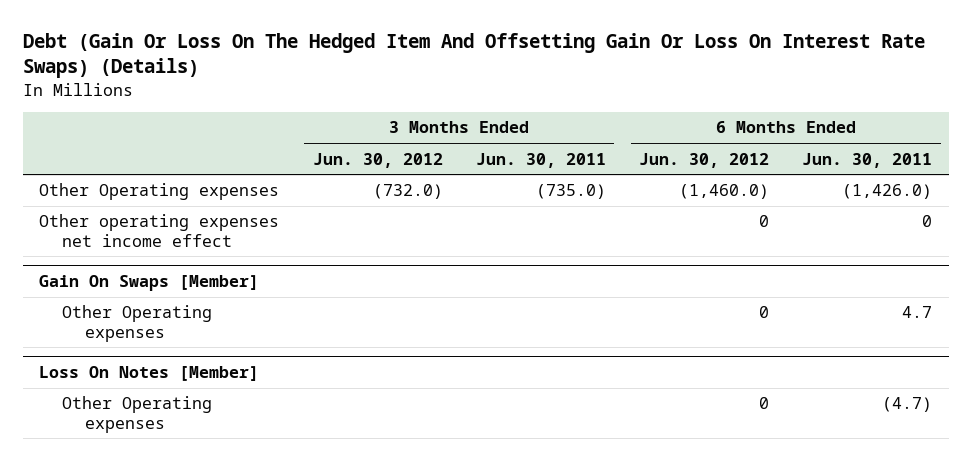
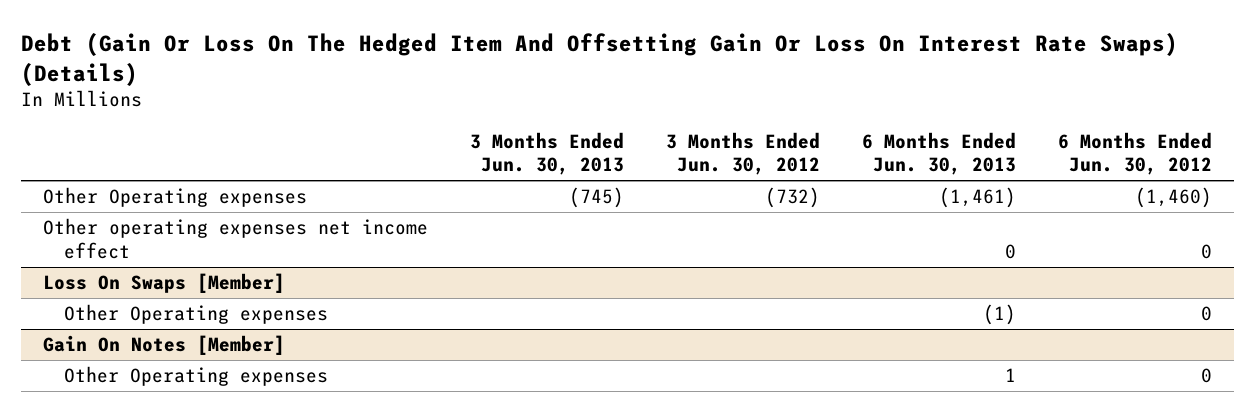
- | 3 Months Ended Jun. 30, 2012 | 3 Months Ended Jun. 30, 2011 | 6 Months Ended Jun. 30, 2012 | 6 Months Ended Jun. 30, 2011
+ | 3 Months Ended Jun. 30, 2013 | 3 Months Ended Jun. 30, 2012 | 6 Months Ended Jun. 30, 2013 | 6 Months Ended Jun. 30, 2012
- Other Operating expenses | (732.0) | (735.0) | (1,460.0) | (1,426.0)
+ Other Operating expenses | (745) | (732) | (1,461) | (1,460)
- Gain On Swaps [Member]
+ Loss On Swaps [Member]
- Loss On Notes [Member]
+ Gain On Notes [Member]

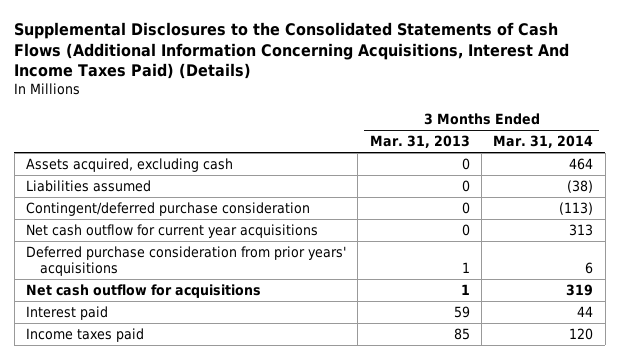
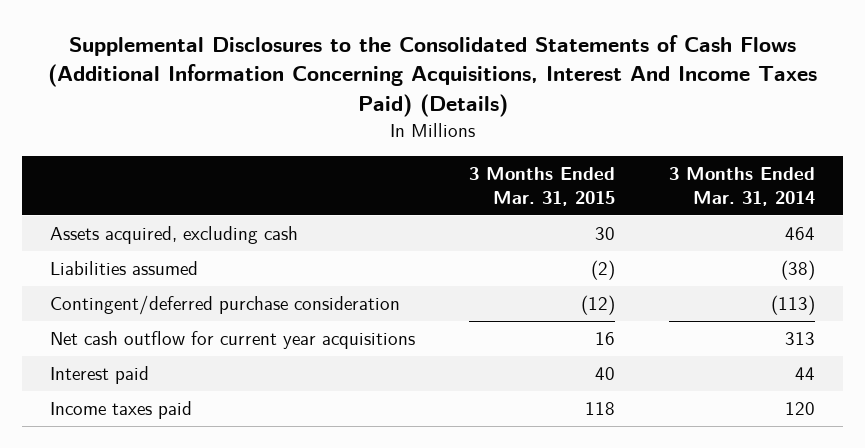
- | 3 Months Ended Mar. 31, 2013 | 3 Months Ended Mar. 31, 2014
+ | 3 Months Ended Mar. 31, 2015 | 3 Months Ended Mar. 31, 2014
- Deferred purchase consideration from prior years' acquisitions | 1 | 6
- Net cash outflow for acquisitions | 1 | 319

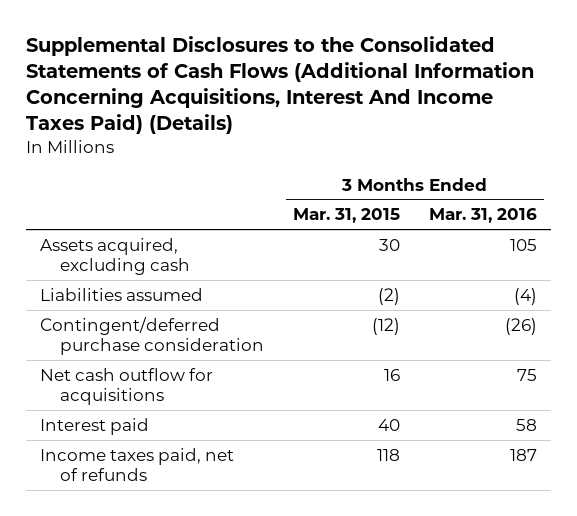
- | 3 Months Ended Mar. 31, 2015 | 3 Months Ended Mar. 31, 2014
+ | 3 Months Ended Mar. 31, 2015 | 3 Months Ended Mar. 31, 2016
- Net cash outflow for current year acquisitions | 16 | 313
+ Net cash outflow for acquisitions | 16 | 75
- Income taxes paid | 118 | 120
+ Income taxes paid, net of refunds | 118 | 187

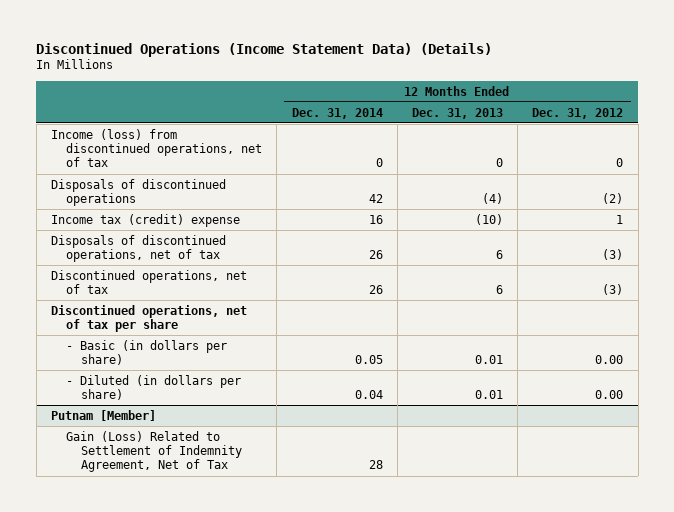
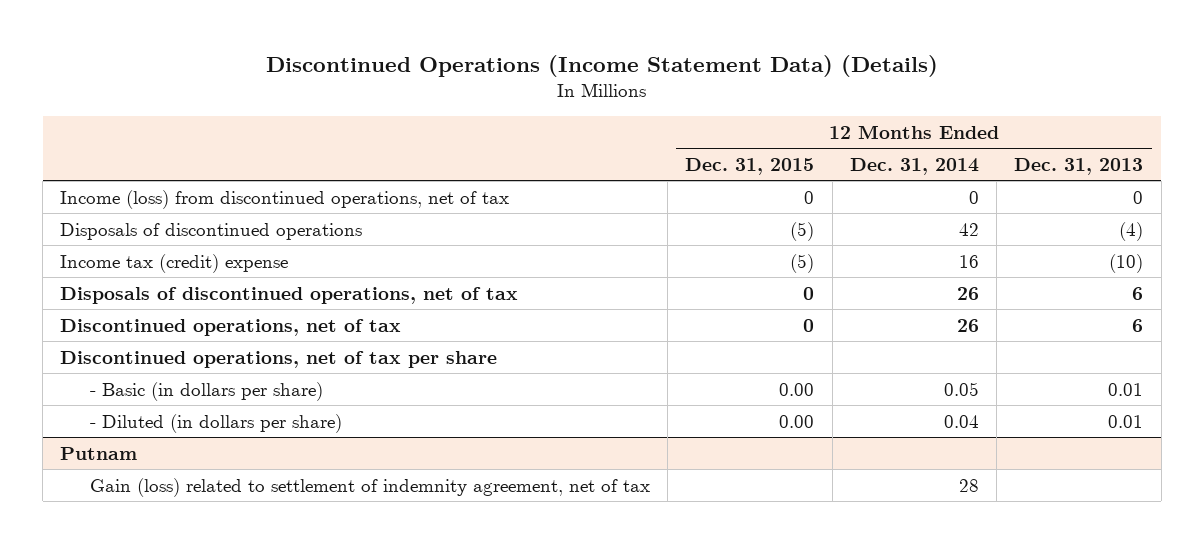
- | 12 Months Ended Dec. 31, 2014 | 12 Months Ended Dec. 31, 2013 | 12 Months Ended Dec. 31, 2012
+ | 12 Months Ended Dec. 31, 2015 | 12 Months Ended Dec. 31, 2014 | 12 Months Ended Dec. 31, 2013
- Putnam [Member]
- Gain (Loss) Related to Settlement of Indemnity Agreement, Net of Tax | 28 | |
+ Putnam
+ Gain (loss) related to settlement of indemnity agreement, net of tax | | 28 |

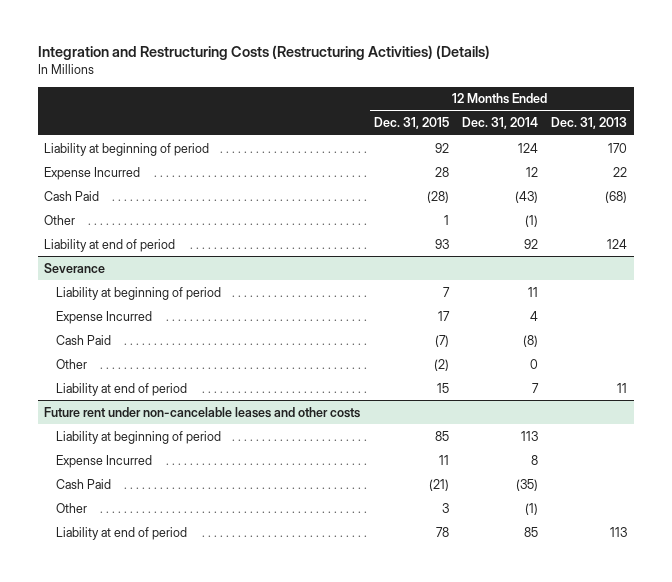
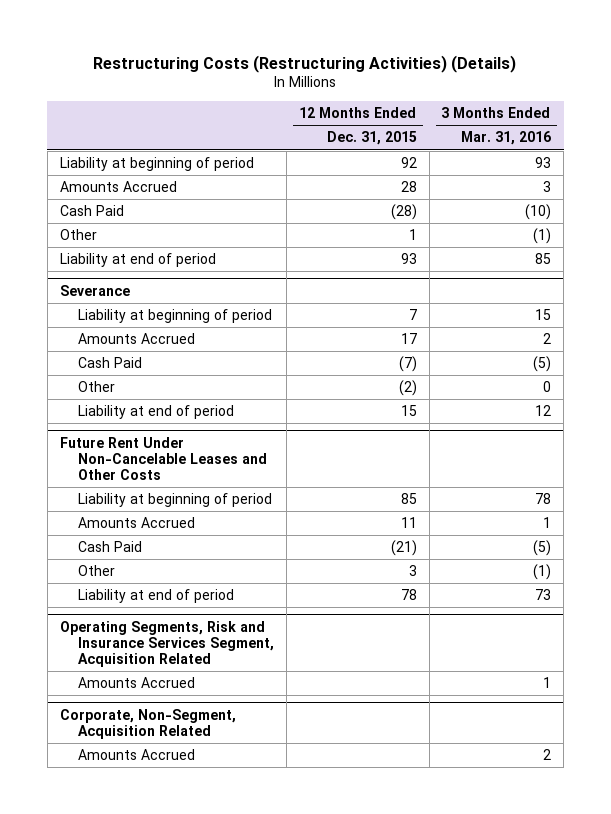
- Integration and Restructuring Costs (Restructuring Activities) (Details)
+ Restructuring Costs (Restructuring Activities) (Details)
- | 12 Months Ended Dec. 31, 2015 | 12 Months Ended Dec. 31, 2014 | 12 Months Ended Dec. 31, 2013
+ | 12 Months Ended Dec. 31, 2015 | 3 Months Ended Mar. 31, 2016
- Expense Incurred | 28 | 12 | 22
+ Amounts Accrued | 28 | 3
@ Severance
- Expense Incurred | 17 | 4 |
+ Amounts Accrued | 17 | 2
- Future rent under non-cancelable leases and other costs
+ Future Rent Under Non-Cancelable Leases and Other Costs
- Expense Incurred | 11 | 8 |
+ Amounts Accrued | 11 | 1
+ Operating Segments, Risk and Insurance Services Segment, Acquisition Related
+ Amounts Accrued | | 1
+ Corporate, Non-Segment, Acquisition Related
+ Amounts Accrued | | 2

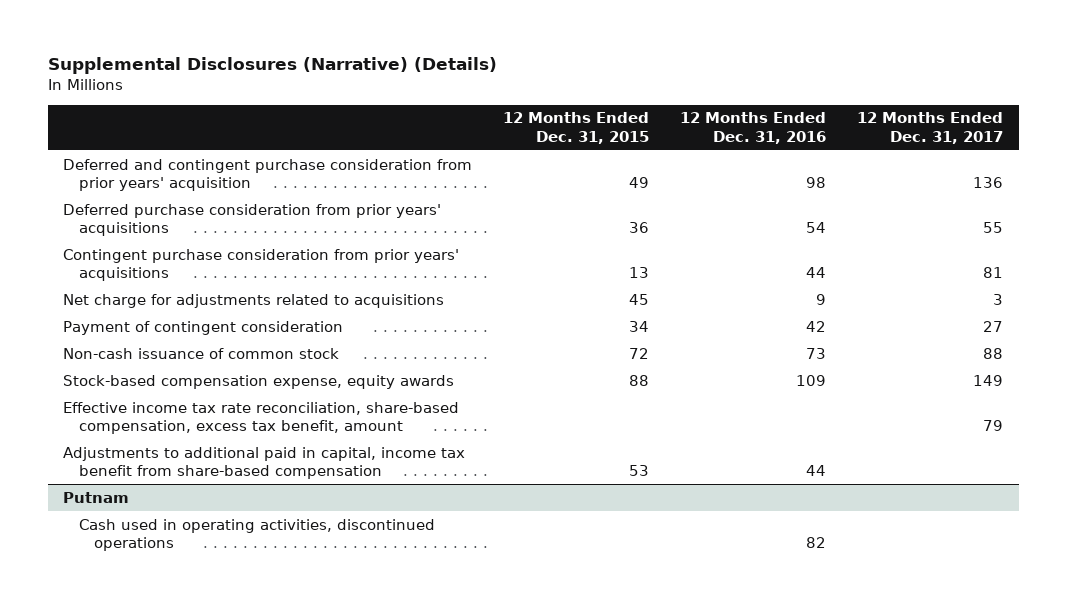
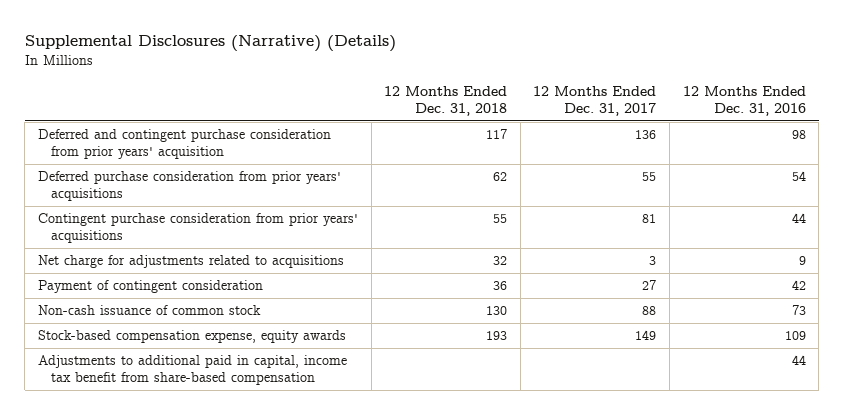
- | 12 Months Ended Dec. 31, 2015 | 12 Months Ended Dec. 31, 2016 | 12 Months Ended Dec. 31, 2017
+ | 12 Months Ended Dec. 31, 2018 | 12 Months Ended Dec. 31, 2017 | 12 Months Ended Dec. 31, 2016
- Effective income tax rate reconciliation, share-based compensation, excess tax benefit, amount | | | 79
- Putnam
- Cash used in operating activities, discontinued operations | | 82 |

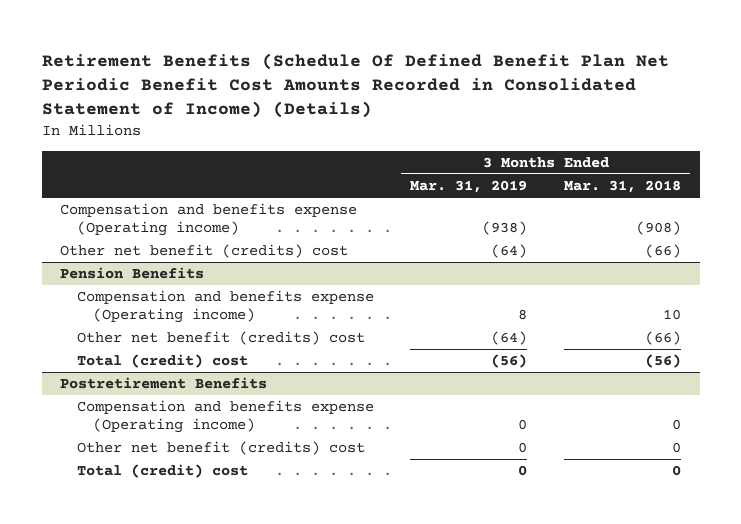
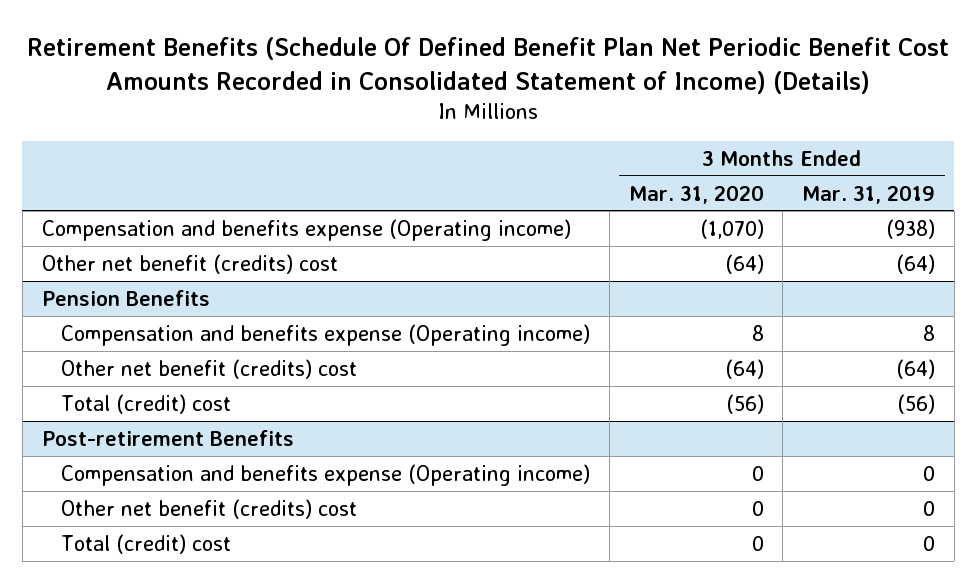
- | 3 Months Ended Mar. 31, 2019 | 3 Months Ended Mar. 31, 2018
+ | 3 Months Ended Mar. 31, 2020 | 3 Months Ended Mar. 31, 2019
- Postretirement Benefits
+ Post-retirement Benefits

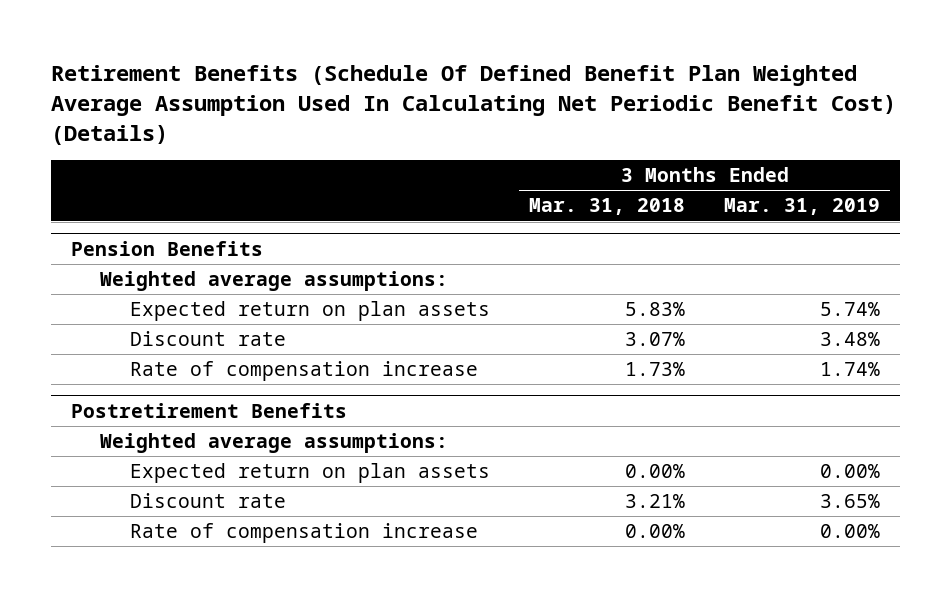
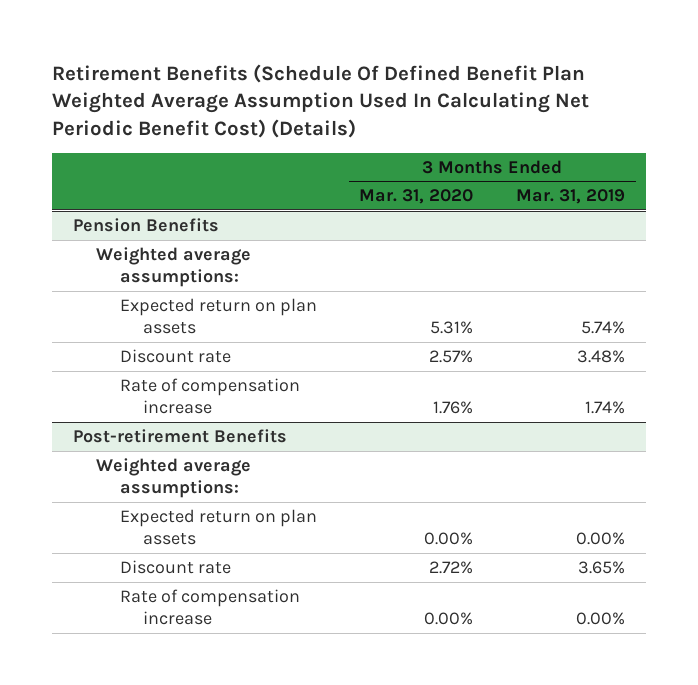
- | 3 Months Ended Mar. 31, 2018 | 3 Months Ended Mar. 31, 2019
+ | 3 Months Ended Mar. 31, 2020 | 3 Months Ended Mar. 31, 2019
- Postretirement Benefits
+ Post-retirement Benefits

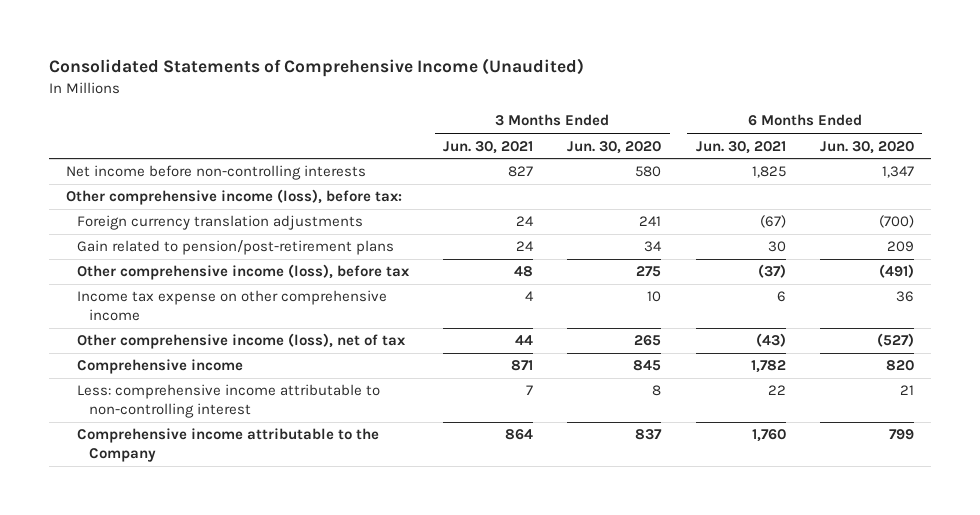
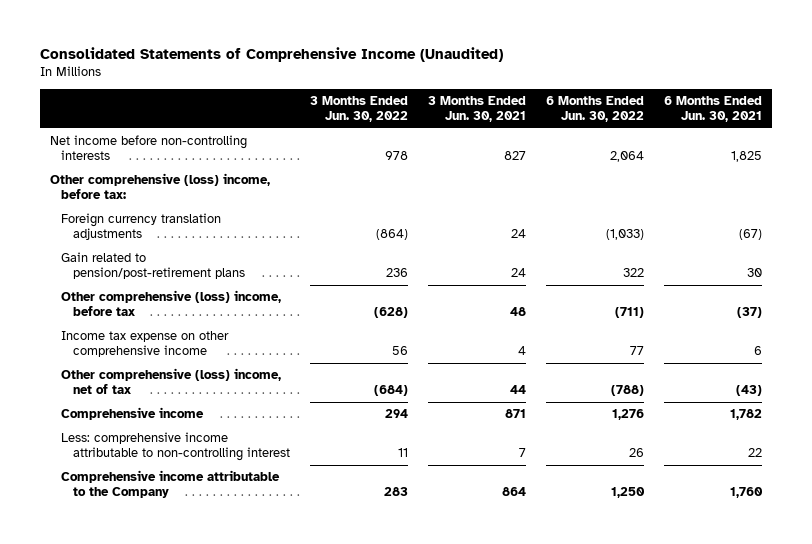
- | 3 Months Ended Jun. 30, 2021 | 3 Months Ended Jun. 30, 2020 | 6 Months Ended Jun. 30, 2021 | 6 Months Ended Jun. 30, 2020
+ | 3 Months Ended Jun. 30, 2022 | 3 Months Ended Jun. 30, 2021 | 6 Months Ended Jun. 30, 2022 | 6 Months Ended Jun. 30, 2021
- Other comprehensive income (loss), before tax:
+ Other comprehensive (loss) income, before tax:
- Other comprehensive income (loss), before tax | 48 | 275 | (37) | (491)
+ Other comprehensive (loss) income, before tax | (628) | 48 | (711) | (37)
- Other comprehensive income (loss), net of tax | 44 | 265 | (43) | (527)
+ Other comprehensive (loss) income, net of tax | (684) | 44 | (788) | (43)

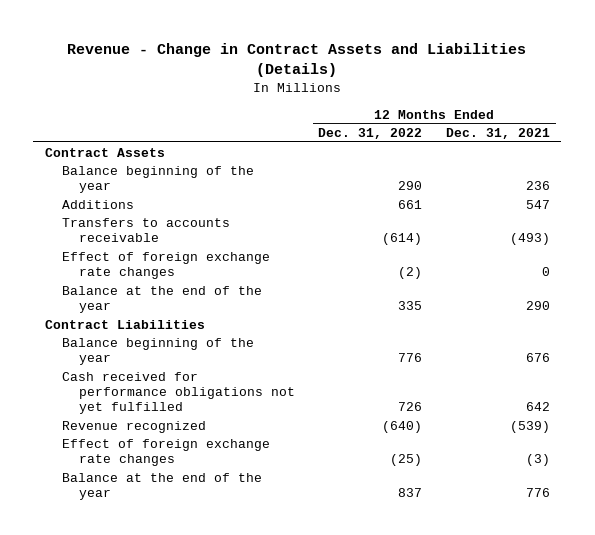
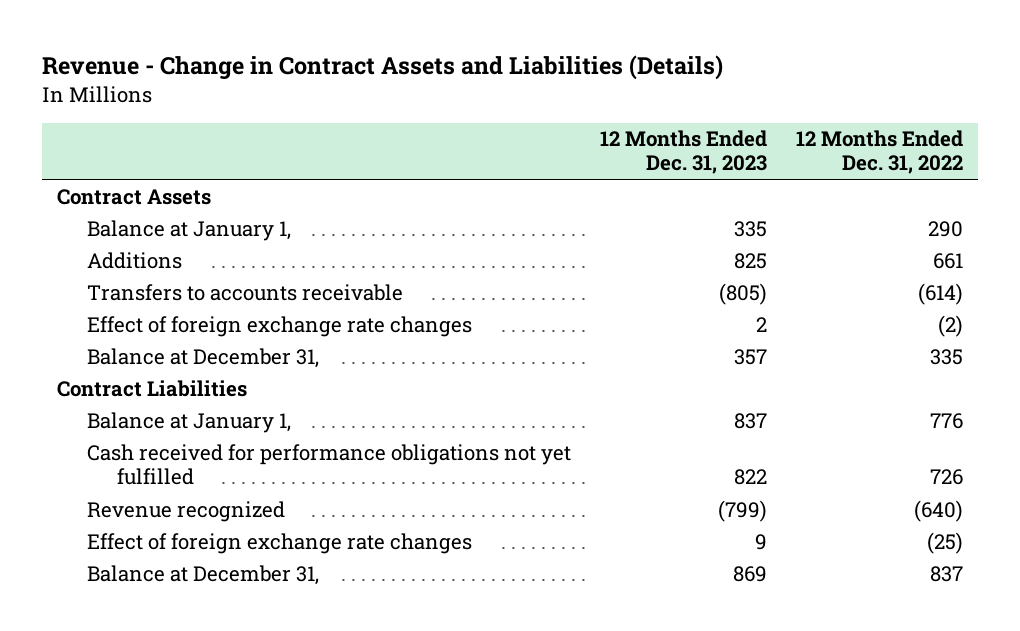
- | 12 Months Ended Dec. 31, 2022 | 12 Months Ended Dec. 31, 2021
+ | 12 Months Ended Dec. 31, 2023 | 12 Months Ended Dec. 31, 2022
- Balance beginning of the year | 290 | 236
+ Balance at January 1, | 335 | 290
- Balance at the end of the year | 335 | 290
+ Balance at December 31, | 357 | 335
- Balance beginning of the year | 776 | 676
+ Balance at January 1, | 837 | 776
- Balance at the end of the year | 837 | 776
+ Balance at December 31, | 869 | 837

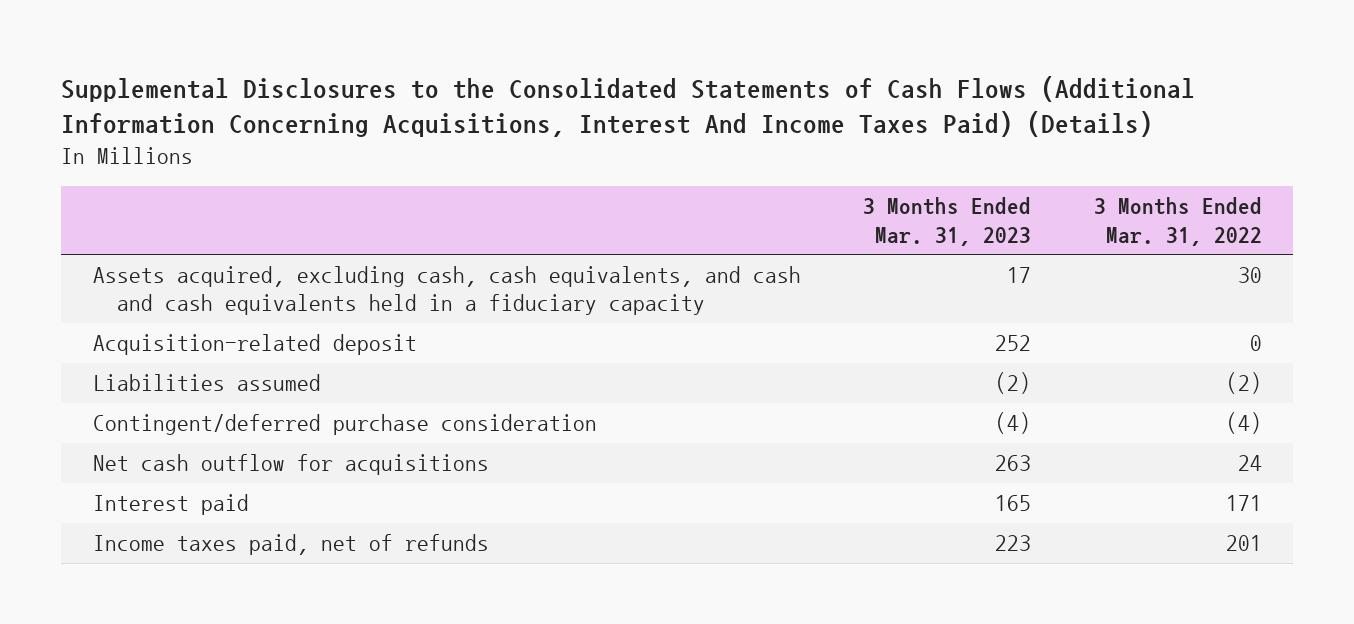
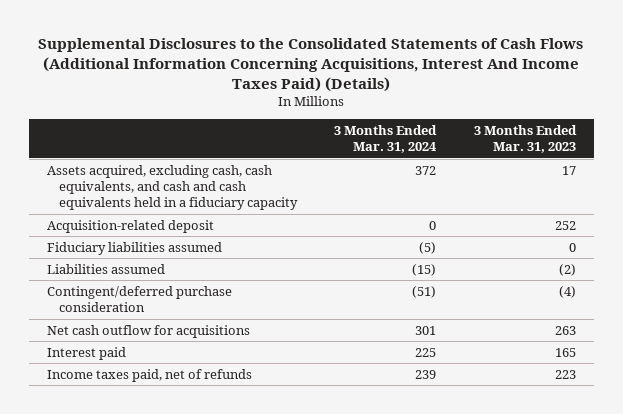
- | 3 Months Ended Mar. 31, 2023 | 3 Months Ended Mar. 31, 2022
+ | 3 Months Ended Mar. 31, 2024 | 3 Months Ended Mar. 31, 2023
+ Fiduciary liabilities assumed | (5) | 0

